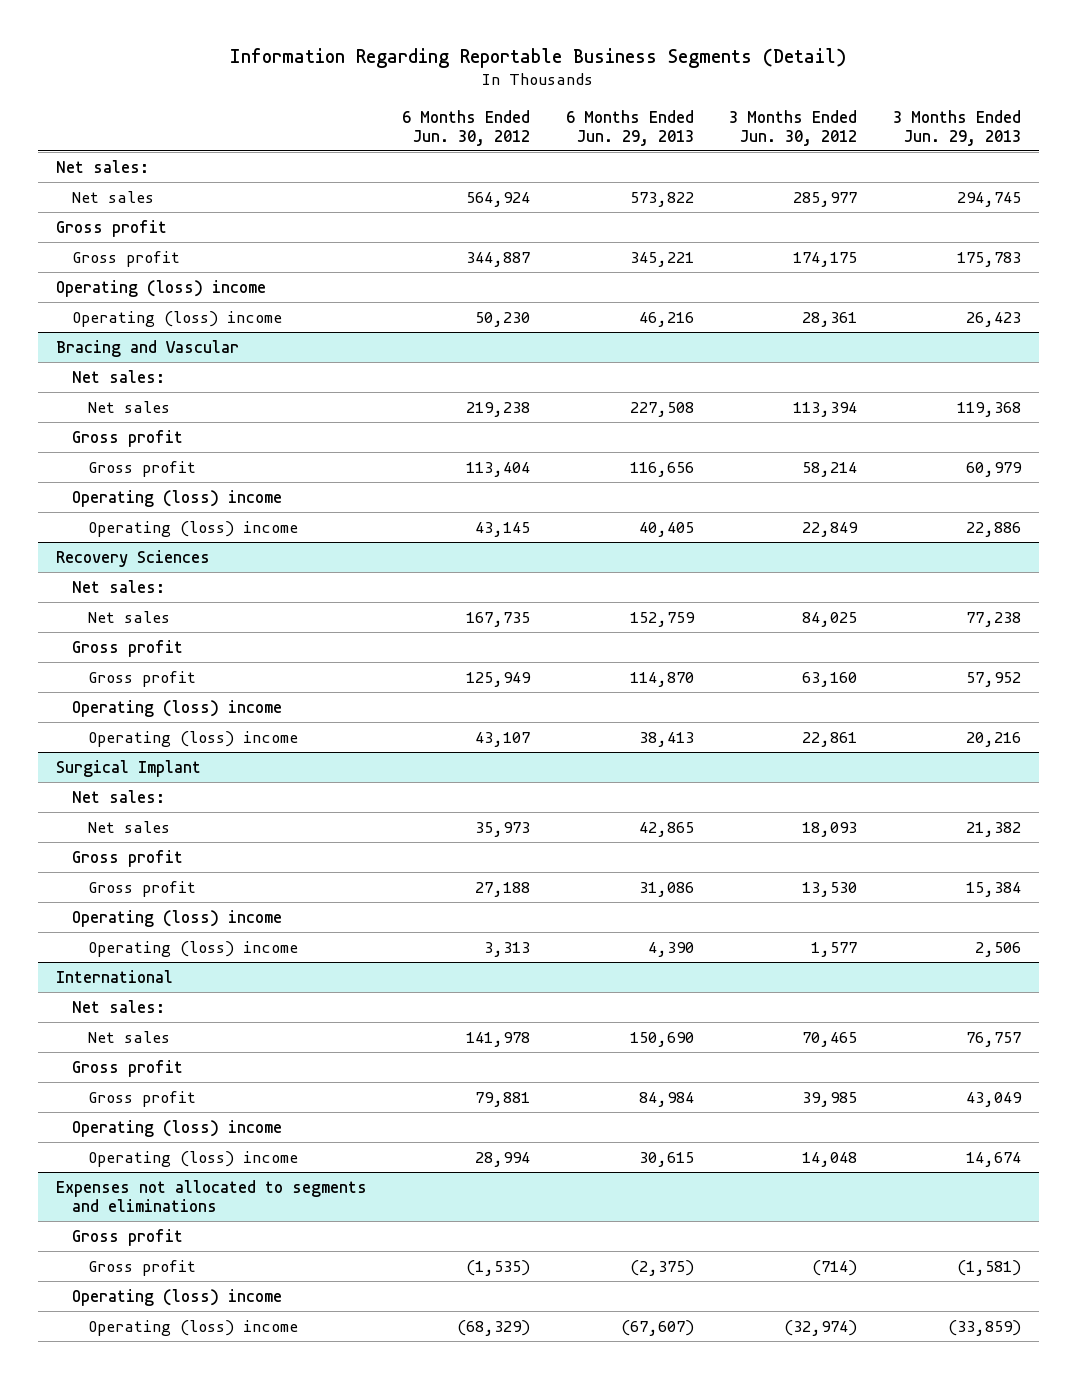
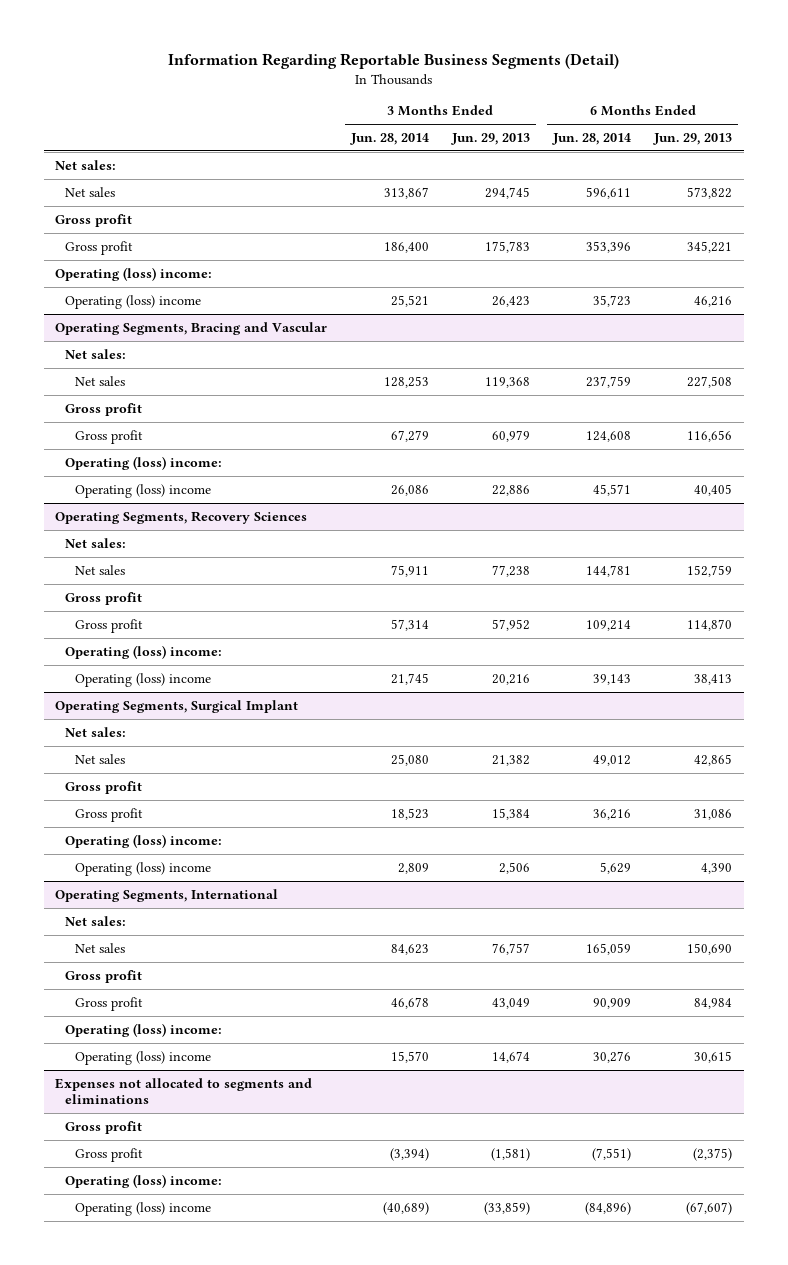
- | 6 Months Ended Jun. 30, 2012 | 6 Months Ended Jun. 29, 2013 | 3 Months Ended Jun. 30, 2012 | 3 Months Ended Jun. 29, 2013
+ | 3 Months Ended Jun. 28, 2014 | 3 Months Ended Jun. 29, 2013 | 6 Months Ended Jun. 28, 2014 | 6 Months Ended Jun. 29, 2013
- Operating (loss) income
+ Operating (loss) income:
- Bracing and Vascular
+ Operating Segments, Bracing and Vascular
- Operating (loss) income
+ Operating (loss) income:
- Recovery Sciences
+ Operating Segments, Recovery Sciences
- Operating (loss) income
+ Operating (loss) income:
- Surgical Implant
+ Operating Segments, Surgical Implant
- Operating (loss) income
+ Operating (loss) income:
- International
+ Operating Segments, International
- Operating (loss) income
+ Operating (loss) income:
@ Expenses not allocated to segments and eliminations
- Operating (loss) income
+ Operating (loss) income:

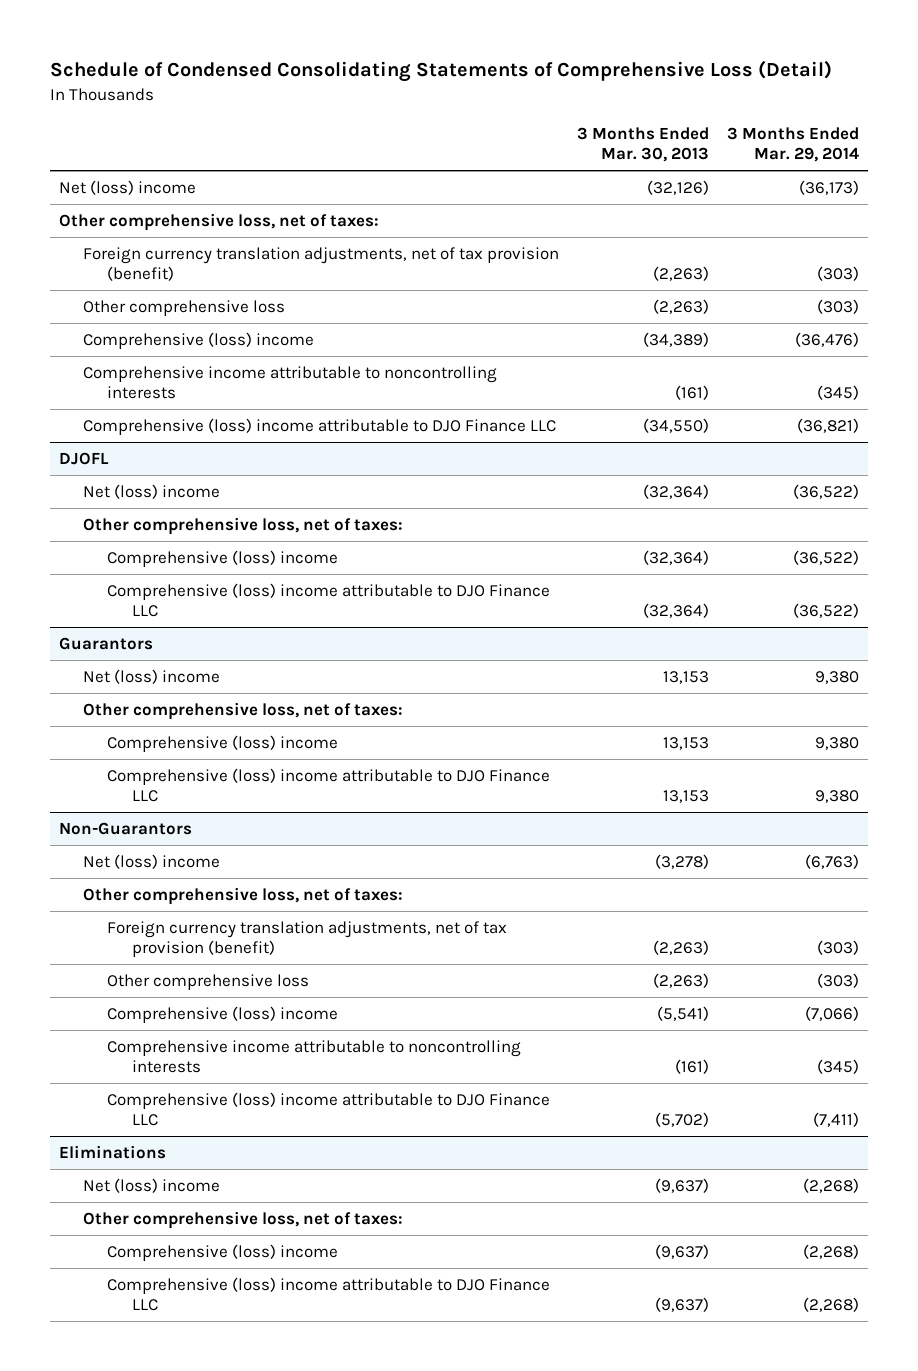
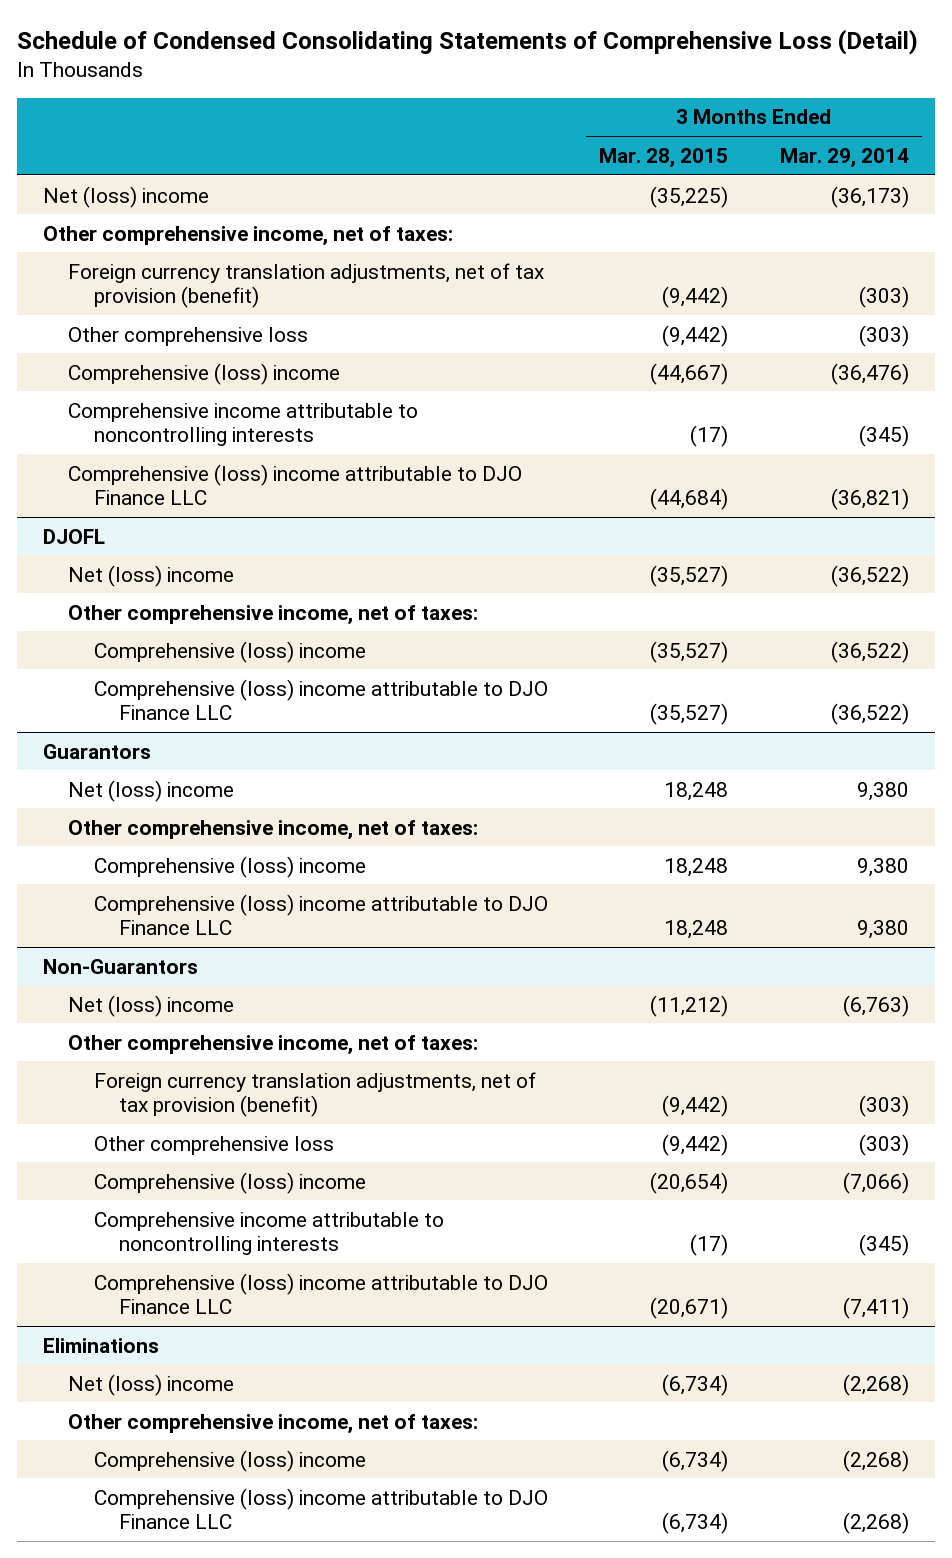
- | 3 Months Ended Mar. 30, 2013 | 3 Months Ended Mar. 29, 2014
+ | 3 Months Ended Mar. 28, 2015 | 3 Months Ended Mar. 29, 2014
- Other comprehensive loss, net of taxes:
+ Other comprehensive income, net of taxes:
@ DJOFL
- Other comprehensive loss, net of taxes:
+ Other comprehensive income, net of taxes:
@ Guarantors
- Other comprehensive loss, net of taxes:
+ Other comprehensive income, net of taxes:
@ Non-Guarantors
- Other comprehensive loss, net of taxes:
+ Other comprehensive income, net of taxes:
@ Eliminations
- Other comprehensive loss, net of taxes:
+ Other comprehensive income, net of taxes:

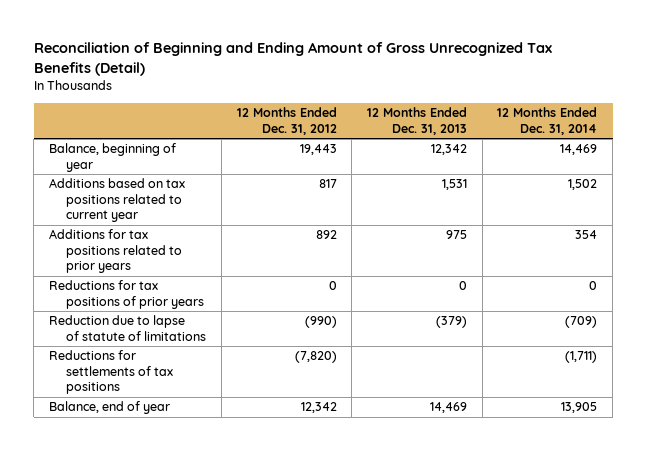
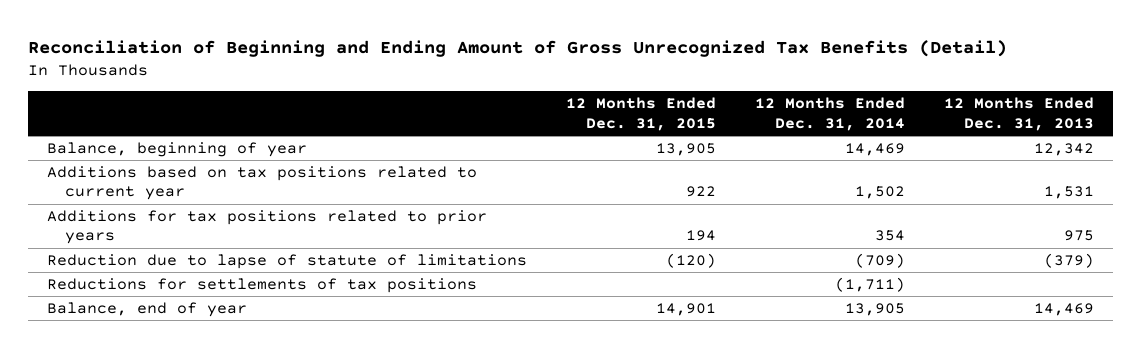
- | 12 Months Ended Dec. 31, 2012 | 12 Months Ended Dec. 31, 2013 | 12 Months Ended Dec. 31, 2014
+ | 12 Months Ended Dec. 31, 2015 | 12 Months Ended Dec. 31, 2014 | 12 Months Ended Dec. 31, 2013
- Reductions for tax positions of prior years | 0 | 0 | 0

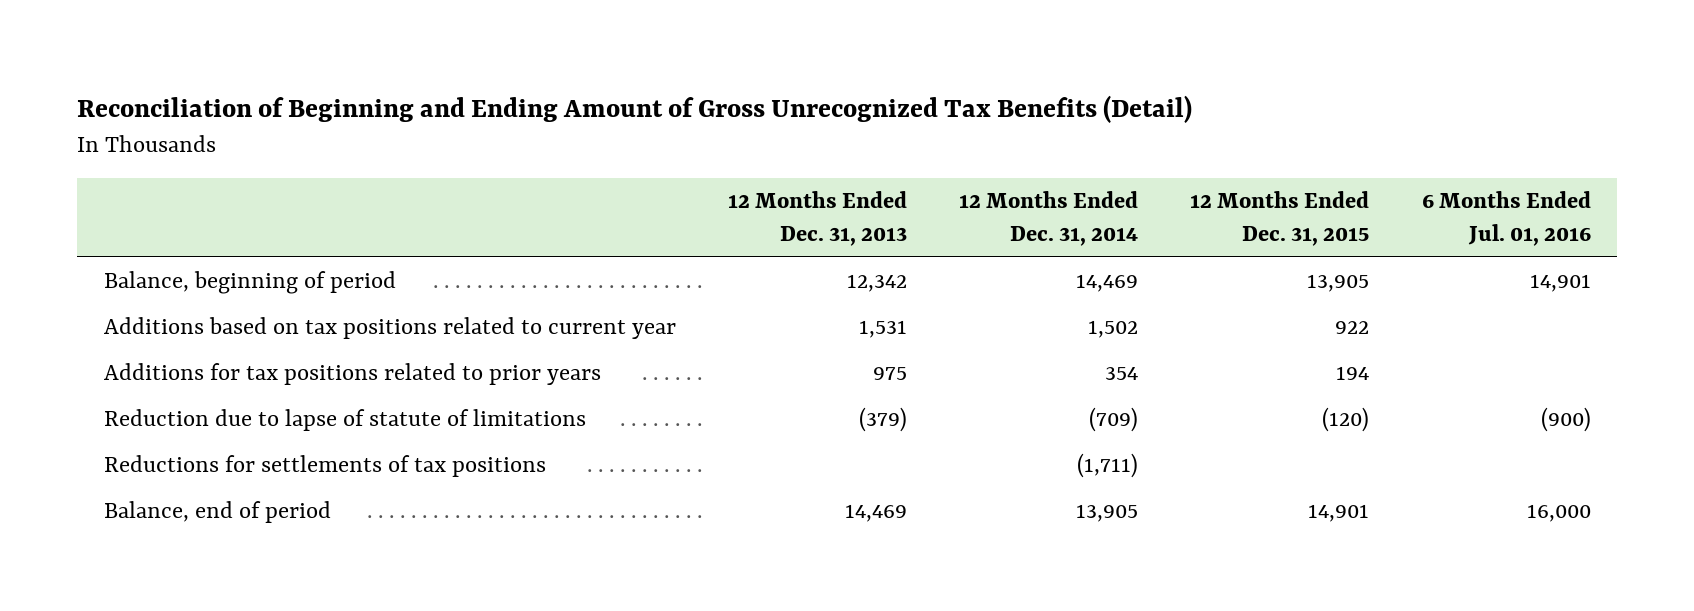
- | 12 Months Ended Dec. 31, 2015 | 12 Months Ended Dec. 31, 2014 | 12 Months Ended Dec. 31, 2013
+ | 12 Months Ended Dec. 31, 2013 | 12 Months Ended Dec. 31, 2014 | 12 Months Ended Dec. 31, 2015 | 6 Months Ended Jul. 01, 2016
- Balance, beginning of year | 13,905 | 14,469 | 12,342
+ Balance, beginning of period | 12,342 | 14,469 | 13,905 | 14,901
- Balance, end of year | 14,901 | 13,905 | 14,469
+ Balance, end of period | 14,469 | 13,905 | 14,901 | 16,000

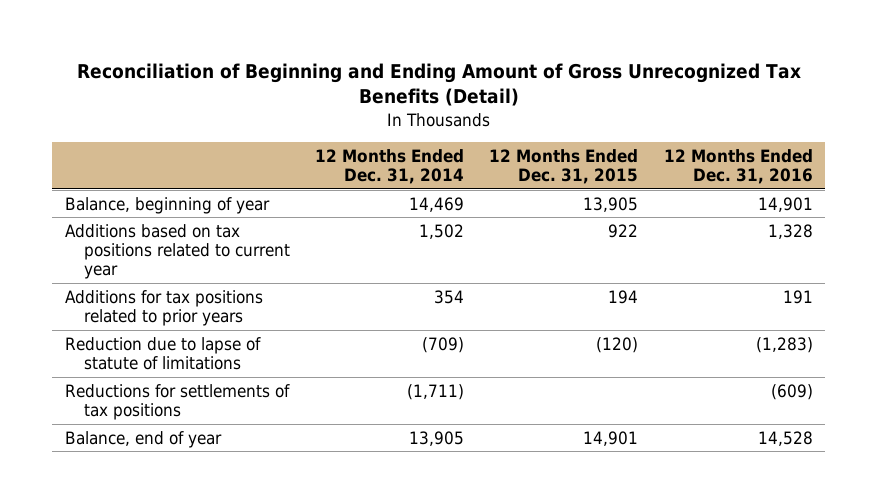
- | 12 Months Ended Dec. 31, 2013 | 12 Months Ended Dec. 31, 2014 | 12 Months Ended Dec. 31, 2015 | 6 Months Ended Jul. 01, 2016
+ | 12 Months Ended Dec. 31, 2014 | 12 Months Ended Dec. 31, 2015 | 12 Months Ended Dec. 31, 2016
- Balance, beginning of period | 12,342 | 14,469 | 13,905 | 14,901
+ Balance, beginning of year | 14,469 | 13,905 | 14,901
- Balance, end of period | 14,469 | 13,905 | 14,901 | 16,000
+ Balance, end of year | 13,905 | 14,901 | 14,528

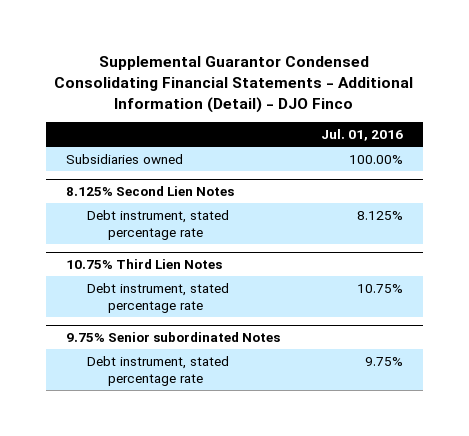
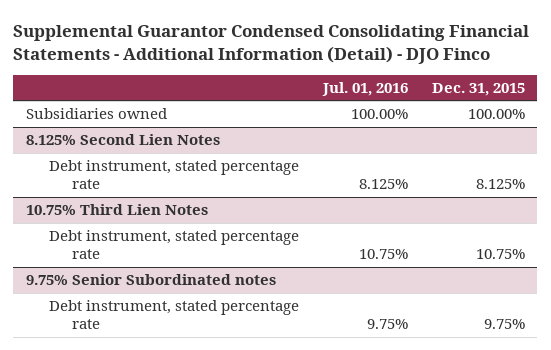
- | Jul. 01, 2016
+ | Jul. 01, 2016 | Dec. 31, 2015
- 9.75% Senior subordinated Notes
+ 9.75% Senior Subordinated notes

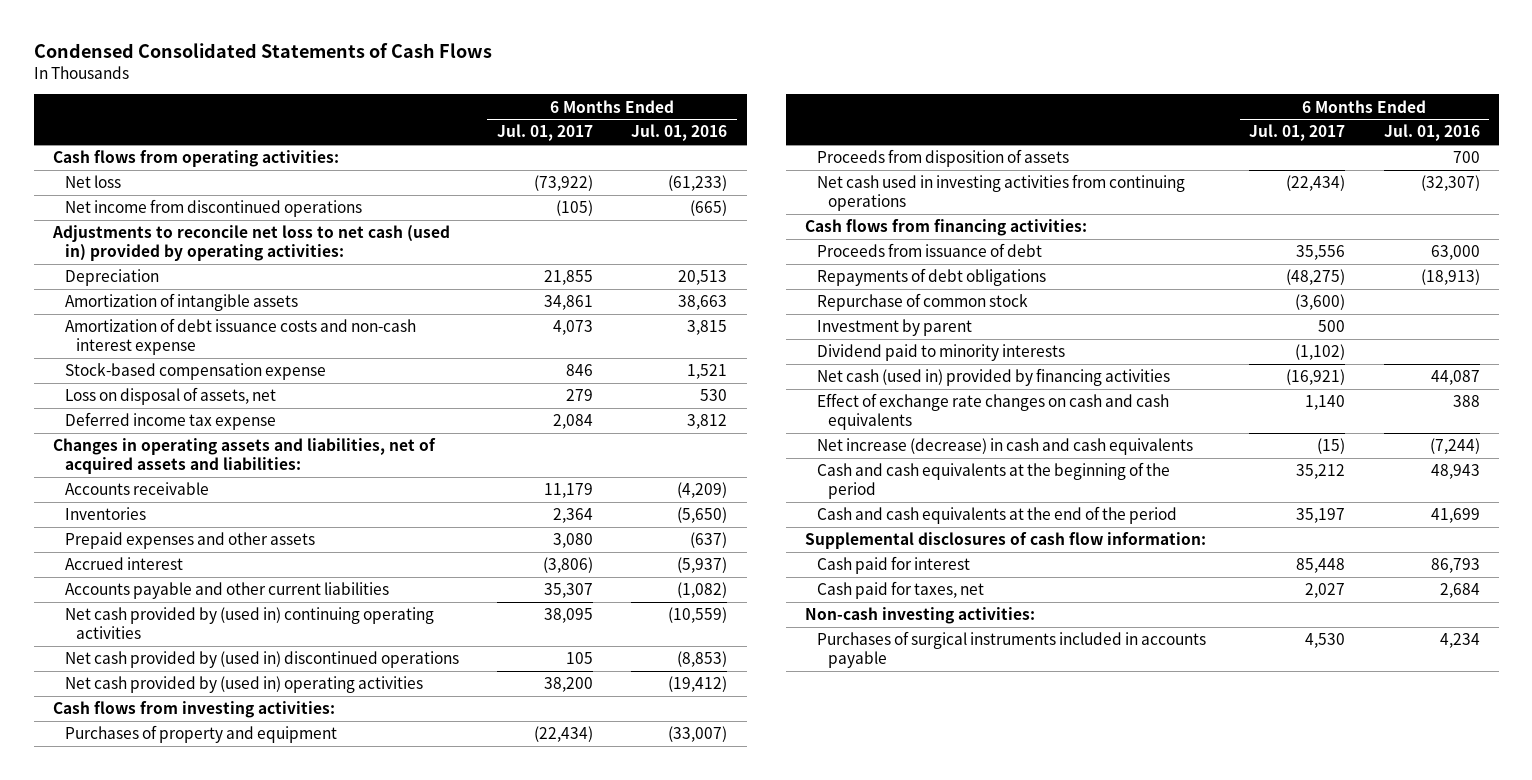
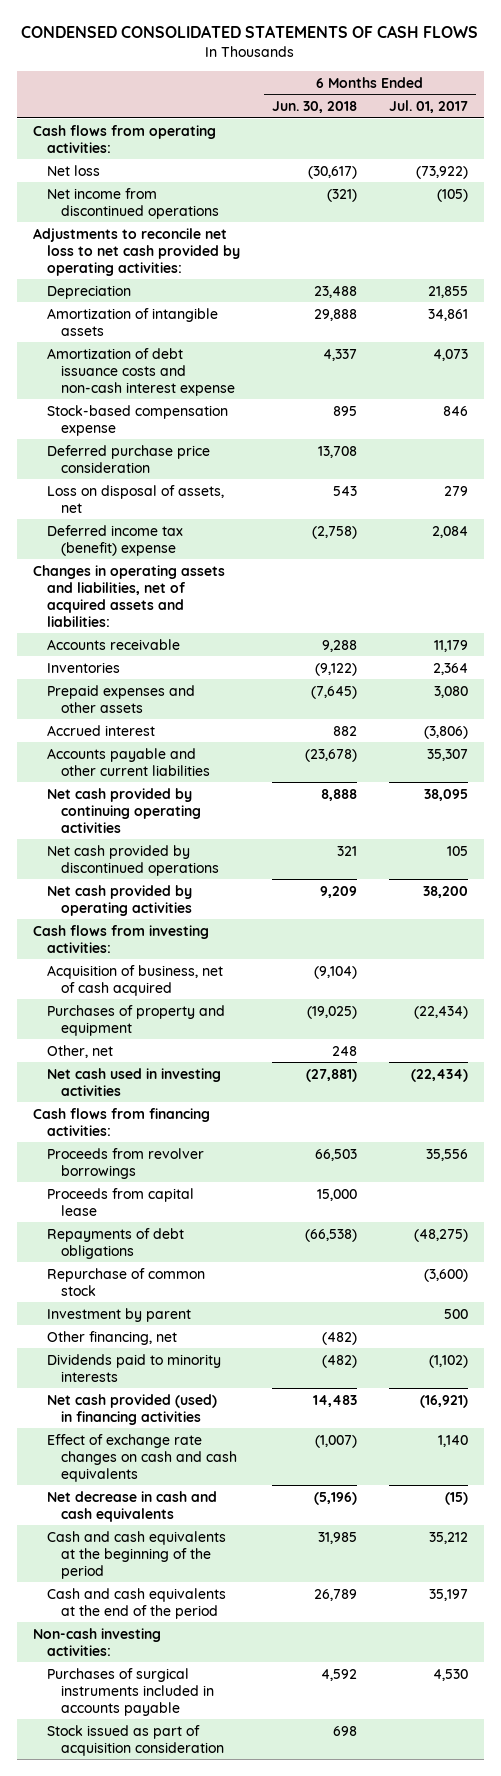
- Condensed Consolidated Statements of Cash Flows
+ CONDENSED CONSOLIDATED STATEMENTS OF CASH FLOWS
- | 6 Months Ended Jul. 01, 2017 | 6 Months Ended Jul. 01, 2016
+ | 6 Months Ended Jun. 30, 2018 | 6 Months Ended Jul. 01, 2017
- Adjustments to reconcile net loss to net cash (used in) provided by operating activities:
+ Adjustments to reconcile net loss to net cash provided by operating activities:
+ Deferred purchase price consideration | 13,708 |
- Deferred income tax expense | 2,084 | 3,812
+ Deferred income tax (benefit) expense | (2,758) | 2,084
- Net cash provided by (used in) continuing operating activities | 38,095 | (10,559)
- Net cash provided by (used in) discontinued operations | 105 | (8,853)
- Net cash provided by (used in) operating activities | 38,200 | (19,412)
+ Net cash provided by continuing operating activities | 8,888 | 38,095
+ Net cash provided by discontinued operations | 321 | 105
+ Net cash provided by operating activities | 9,209 | 38,200
+ Acquisition of business, net of cash acquired | (9,104) |
- Proceeds from disposition of assets | | 700
- Net cash used in investing activities from continuing operations | (22,434) | (32,307)
+ Other, net | 248 |
+ Net cash used in investing activities | (27,881) | (22,434)
- Proceeds from issuance of debt | 35,556 | 63,000
+ Proceeds from revolver borrowings | 66,503 | 35,556
+ Proceeds from capital lease | 15,000 |
- Dividend paid to minority interests | (1,102) |
- Net cash (used in) provided by financing activities | (16,921) | 44,087
+ Other financing, net | (482) |
+ Dividends paid to minority interests | (482) | (1,102)
+ Net cash provided (used) in financing activities | 14,483 | (16,921)
- Net increase (decrease) in cash and cash equivalents | (15) | (7,244)
+ Net decrease in cash and cash equivalents | (5,196) | (15)
- Supplemental disclosures of cash flow information:
- Cash paid for interest | 85,448 | 86,793
- Cash paid for taxes, net | 2,027 | 2,684
+ Stock issued as part of acquisition consideration | 698 |

